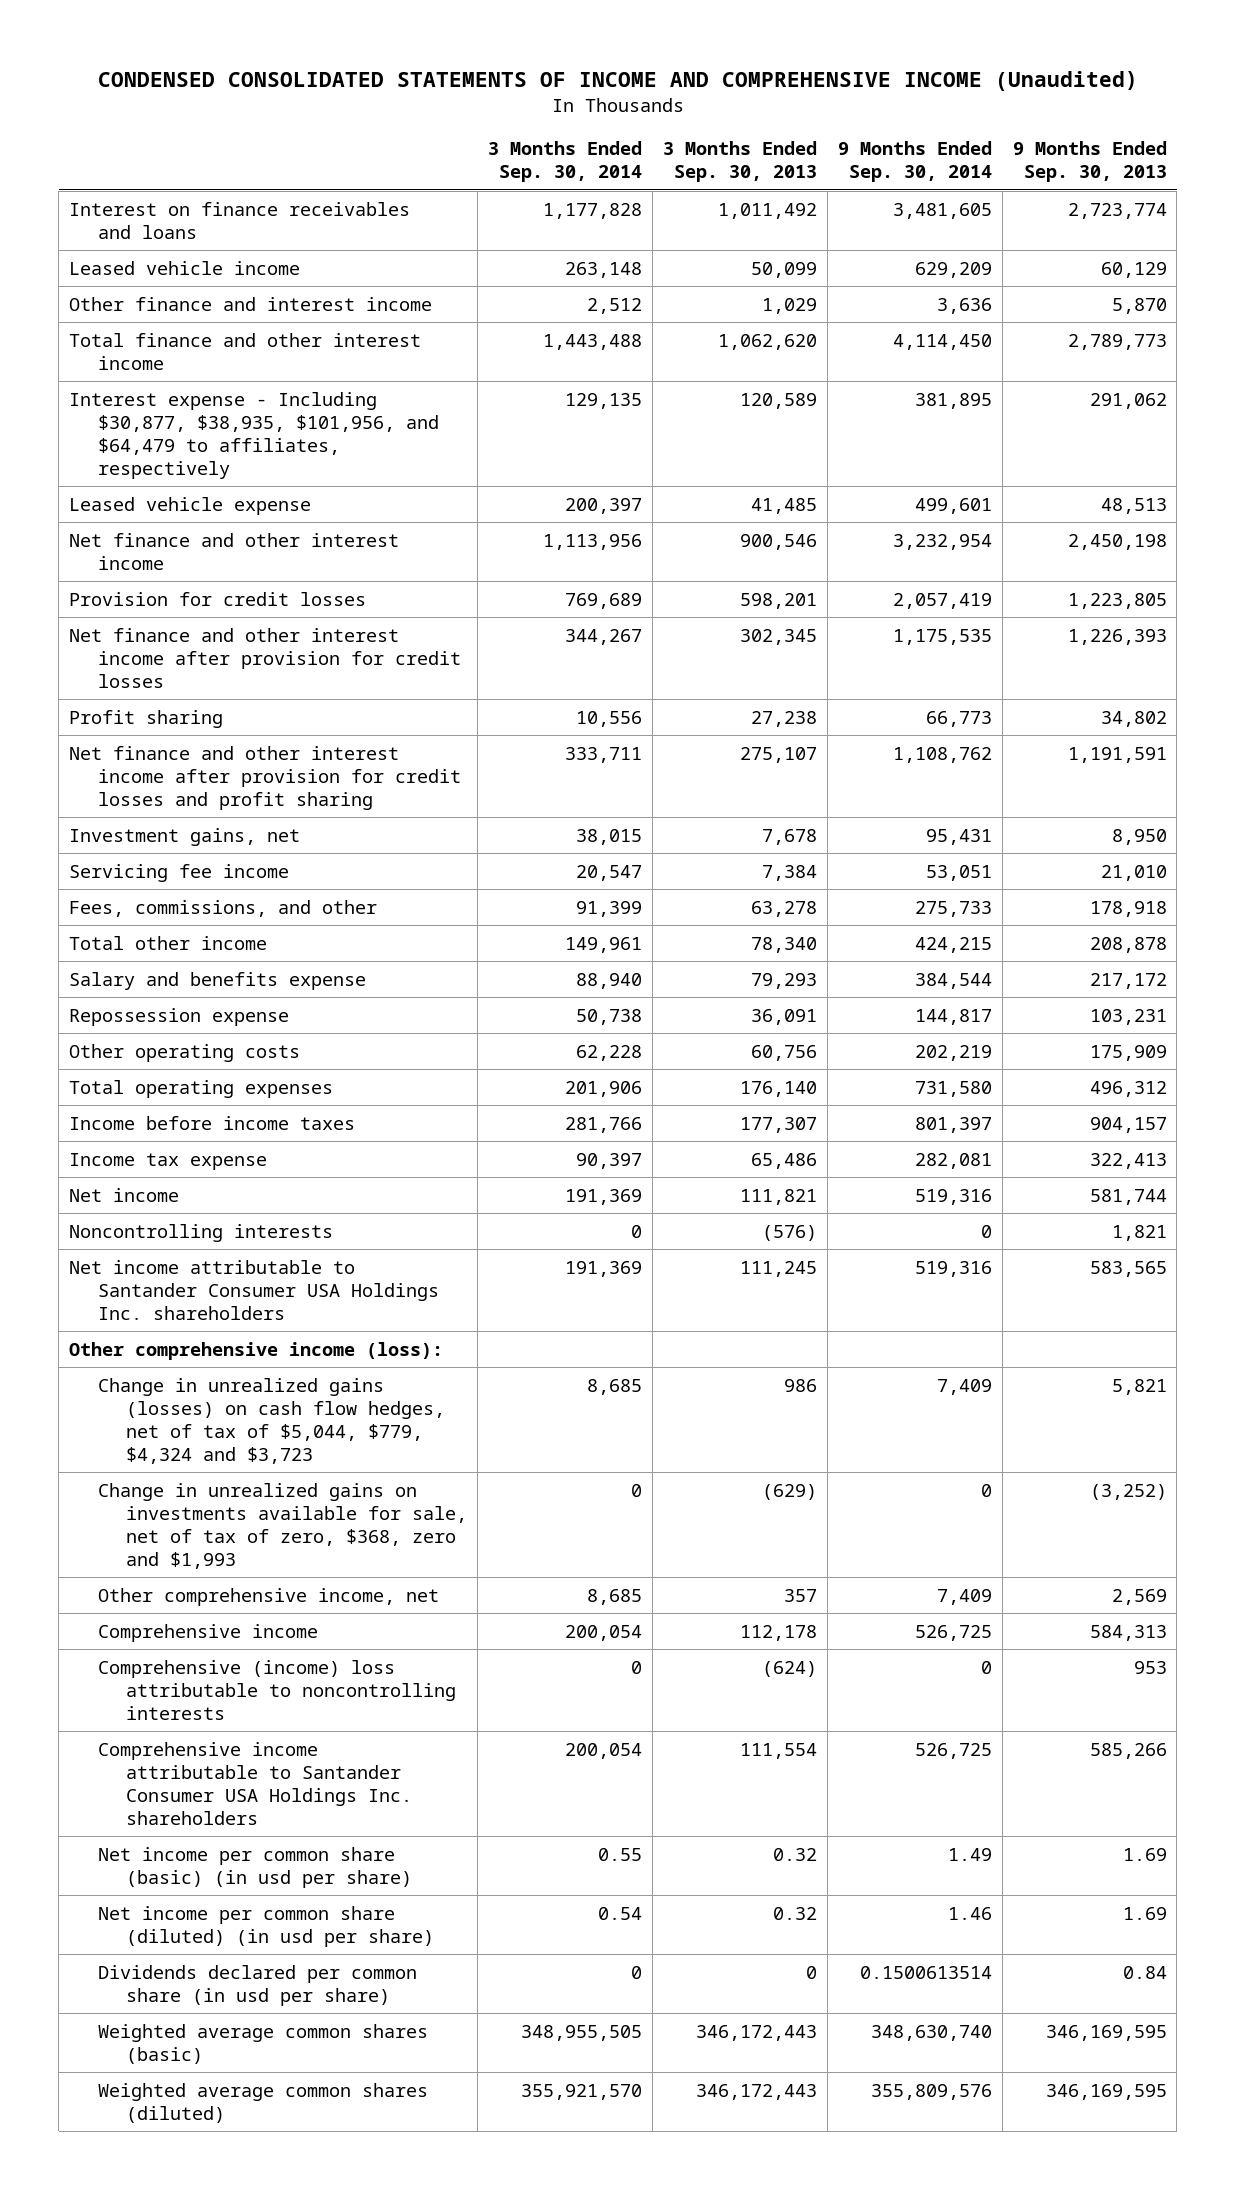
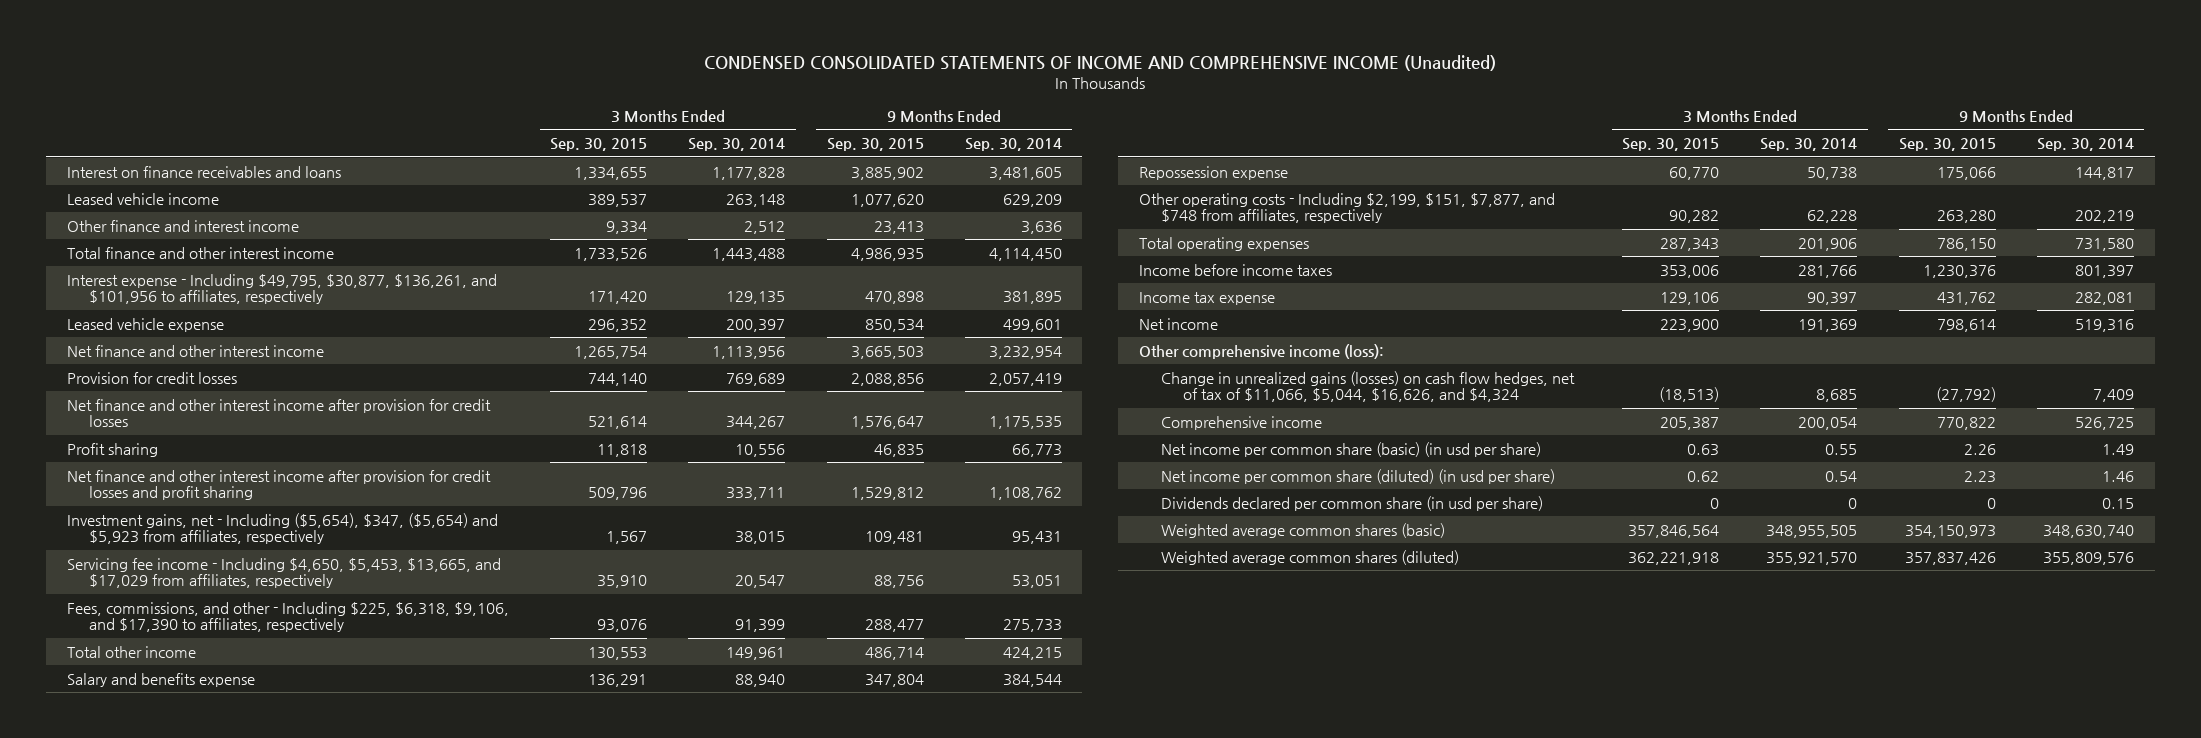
- | 3 Months Ended Sep. 30, 2014 | 3 Months Ended Sep. 30, 2013 | 9 Months Ended Sep. 30, 2014 | 9 Months Ended Sep. 30, 2013
+ | 3 Months Ended Sep. 30, 2015 | 3 Months Ended Sep. 30, 2014 | 9 Months Ended Sep. 30, 2015 | 9 Months Ended Sep. 30, 2014
- Interest expense - Including $30,877, $38,935, $101,956, and $64,479 to affiliates, respectively | 129,135 | 120,589 | 381,895 | 291,062
+ Interest expense - Including $49,795, $30,877, $136,261, and $101,956 to affiliates, respectively | 171,420 | 129,135 | 470,898 | 381,895
- Investment gains, net | 38,015 | 7,678 | 95,431 | 8,950
- Servicing fee income | 20,547 | 7,384 | 53,051 | 21,010
- Fees, commissions, and other | 91,399 | 63,278 | 275,733 | 178,918
+ Investment gains, net - Including ($5,654), $347, ($5,654) and $5,923 from affiliates, respectively | 1,567 | 38,015 | 109,481 | 95,431
+ Servicing fee income - Including $4,650, $5,453, $13,665, and $17,029 from affiliates, respectively | 35,910 | 20,547 | 88,756 | 53,051
+ Fees, commissions, and other - Including $225, $6,318, $9,106, and $17,390 to affiliates, respectively | 93,076 | 91,399 | 288,477 | 275,733
- Other operating costs | 62,228 | 60,756 | 202,219 | 175,909
+ Other operating costs - Including $2,199, $151, $7,877, and $748 from affiliates, respectively | 90,282 | 62,228 | 263,280 | 202,219
- Noncontrolling interests | 0 | (576) | 0 | 1,821
- Net income attributable to Santander Consumer USA Holdings Inc. shareholders | 191,369 | 111,245 | 519,316 | 583,565
- Change in unrealized gains (losses) on cash flow hedges, net of tax of $5,044, $779, $4,324 and $3,723 | 8,685 | 986 | 7,409 | 5,821
- Change in unrealized gains on investments available for sale, net of tax of zero, $368, zero and $1,993 | 0 | (629) | 0 | (3,252)
- Other comprehensive income, net | 8,685 | 357 | 7,409 | 2,569
+ Change in unrealized gains (losses) on cash flow hedges, net of tax of $11,066, $5,044, $16,626, and $4,324 | (18,513) | 8,685 | (27,792) | 7,409
- Comprehensive (income) loss attributable to noncontrolling interests | 0 | (624) | 0 | 953
- Comprehensive income attributable to Santander Consumer USA Holdings Inc. shareholders | 200,054 | 111,554 | 526,725 | 585,266
- Dividends declared per common share (in usd per share) | 0 | 0 | 0.1500613514 | 0.84
+ Dividends declared per common share (in usd per share) | 0 | 0 | 0 | 0.15

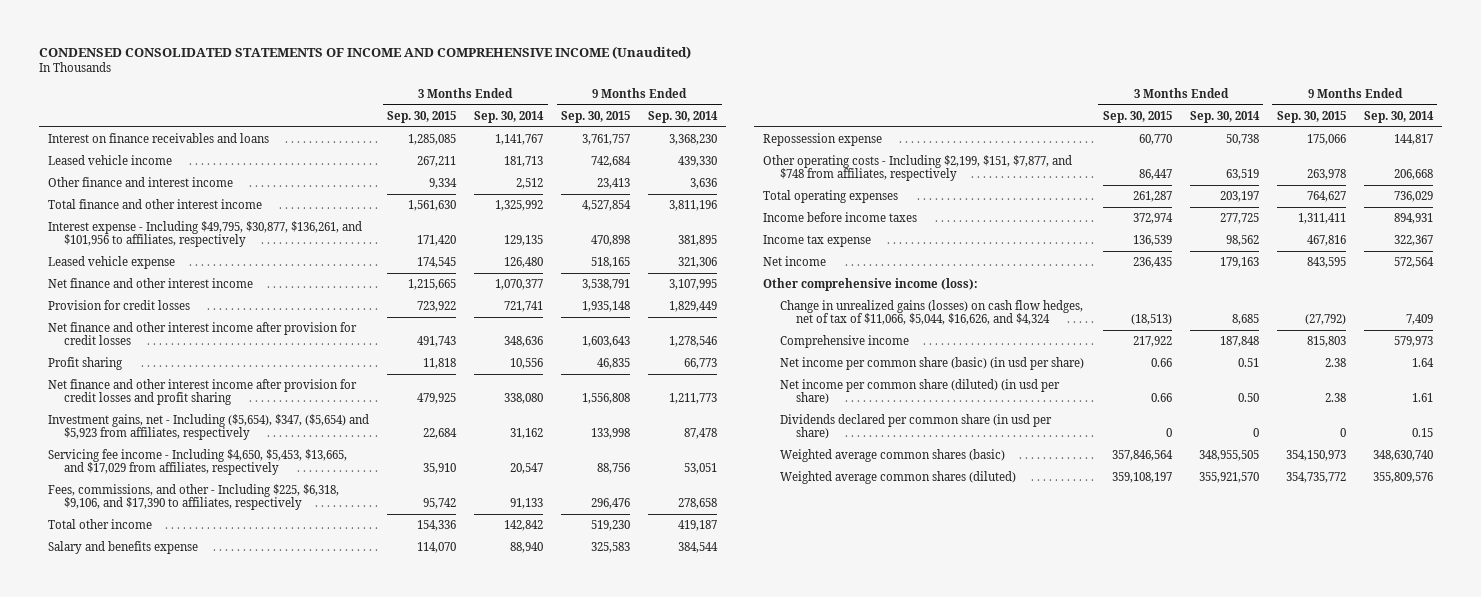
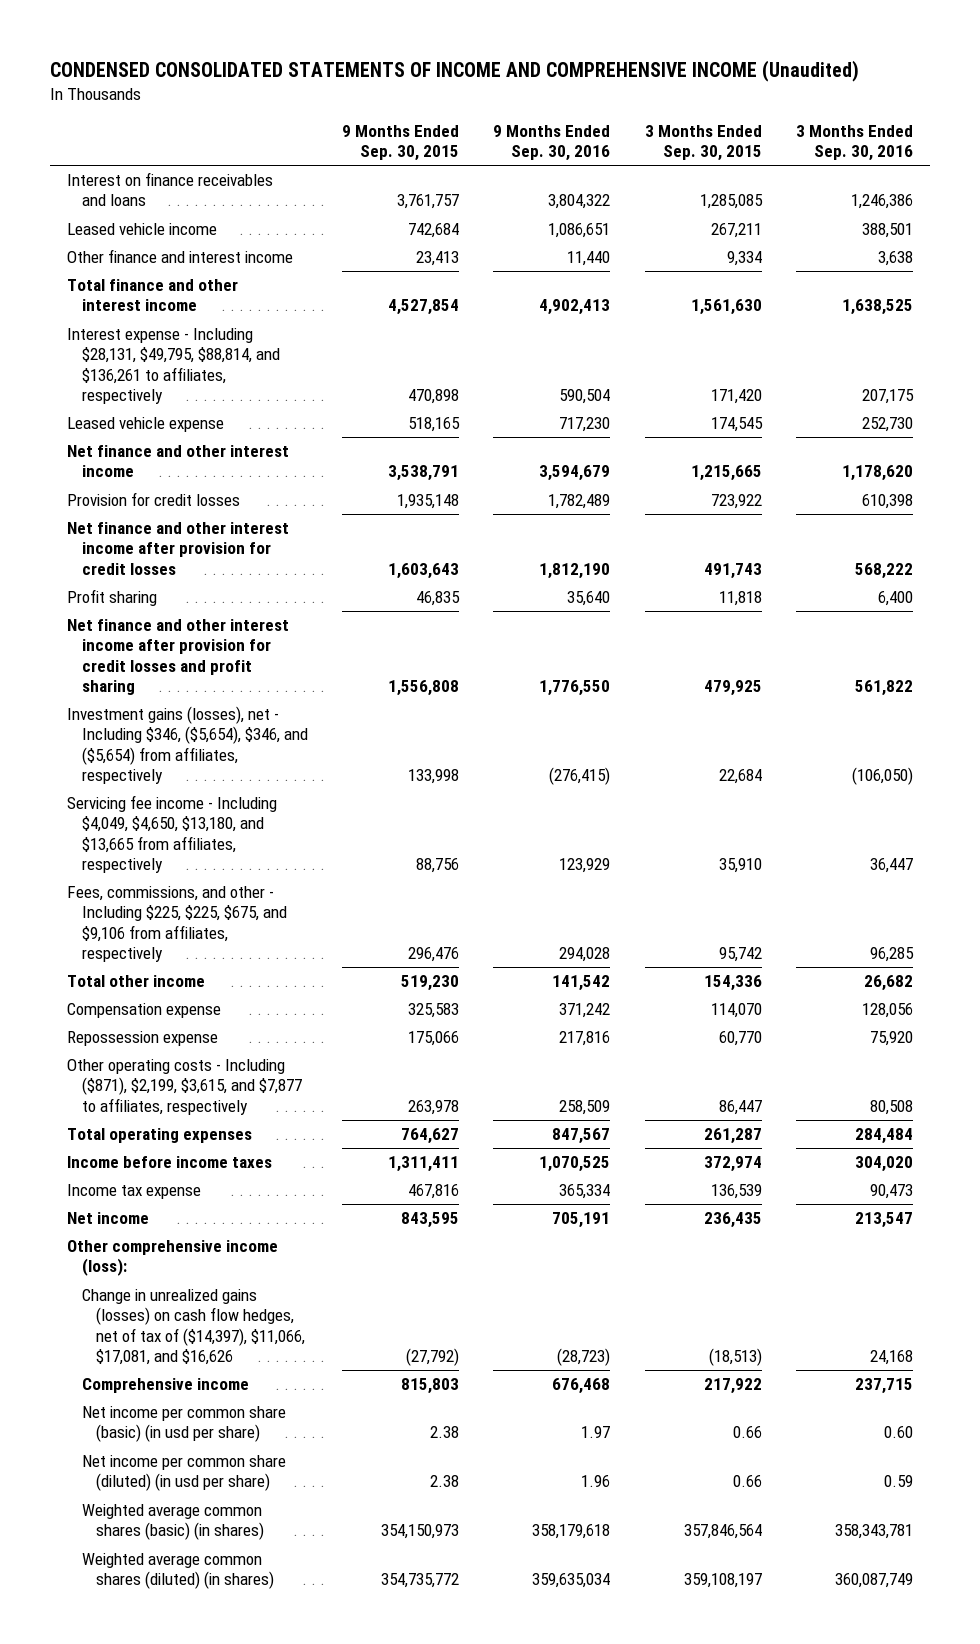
- | 3 Months Ended Sep. 30, 2015 | 3 Months Ended Sep. 30, 2014 | 9 Months Ended Sep. 30, 2015 | 9 Months Ended Sep. 30, 2014
+ | 9 Months Ended Sep. 30, 2015 | 9 Months Ended Sep. 30, 2016 | 3 Months Ended Sep. 30, 2015 | 3 Months Ended Sep. 30, 2016
- Interest expense - Including $49,795, $30,877, $136,261, and $101,956 to affiliates, respectively | 171,420 | 129,135 | 470,898 | 381,895
+ Interest expense - Including $28,131, $49,795, $88,814, and $136,261 to affiliates, respectively | 470,898 | 590,504 | 171,420 | 207,175
- Investment gains, net - Including ($5,654), $347, ($5,654) and $5,923 from affiliates, respectively | 22,684 | 31,162 | 133,998 | 87,478
- Servicing fee income - Including $4,650, $5,453, $13,665, and $17,029 from affiliates, respectively | 35,910 | 20,547 | 88,756 | 53,051
- Fees, commissions, and other - Including $225, $6,318, $9,106, and $17,390 to affiliates, respectively | 95,742 | 91,133 | 296,476 | 278,658
+ Investment gains (losses), net - Including $346, ($5,654), $346, and ($5,654) from affiliates, respectively | 133,998 | (276,415) | 22,684 | (106,050)
+ Servicing fee income - Including $4,049, $4,650, $13,180, and $13,665 from affiliates, respectively | 88,756 | 123,929 | 35,910 | 36,447
+ Fees, commissions, and other - Including $225, $225, $675, and $9,106 from affiliates, respectively | 296,476 | 294,028 | 95,742 | 96,285
- Salary and benefits expense | 114,070 | 88,940 | 325,583 | 384,544
+ Compensation expense | 325,583 | 371,242 | 114,070 | 128,056
- Other operating costs - Including $2,199, $151, $7,877, and $748 from affiliates, respectively | 86,447 | 63,519 | 263,978 | 206,668
+ Other operating costs - Including ($871), $2,199, $3,615, and $7,877 to affiliates, respectively | 263,978 | 258,509 | 86,447 | 80,508
- Change in unrealized gains (losses) on cash flow hedges, net of tax of $11,066, $5,044, $16,626, and $4,324 | (18,513) | 8,685 | (27,792) | 7,409
+ Change in unrealized gains (losses) on cash flow hedges, net of tax of ($14,397), $11,066, $17,081, and $16,626 | (27,792) | (28,723) | (18,513) | 24,168
- Dividends declared per common share (in usd per share) | 0 | 0 | 0 | 0.15
- Weighted average common shares (basic) | 357,846,564 | 348,955,505 | 354,150,973 | 348,630,740
- Weighted average common shares (diluted) | 359,108,197 | 355,921,570 | 354,735,772 | 355,809,576
+ Weighted average common shares (basic) (in shares) | 354,150,973 | 358,179,618 | 357,846,564 | 358,343,781
+ Weighted average common shares (diluted) (in shares) | 354,735,772 | 359,635,034 | 359,108,197 | 360,087,749

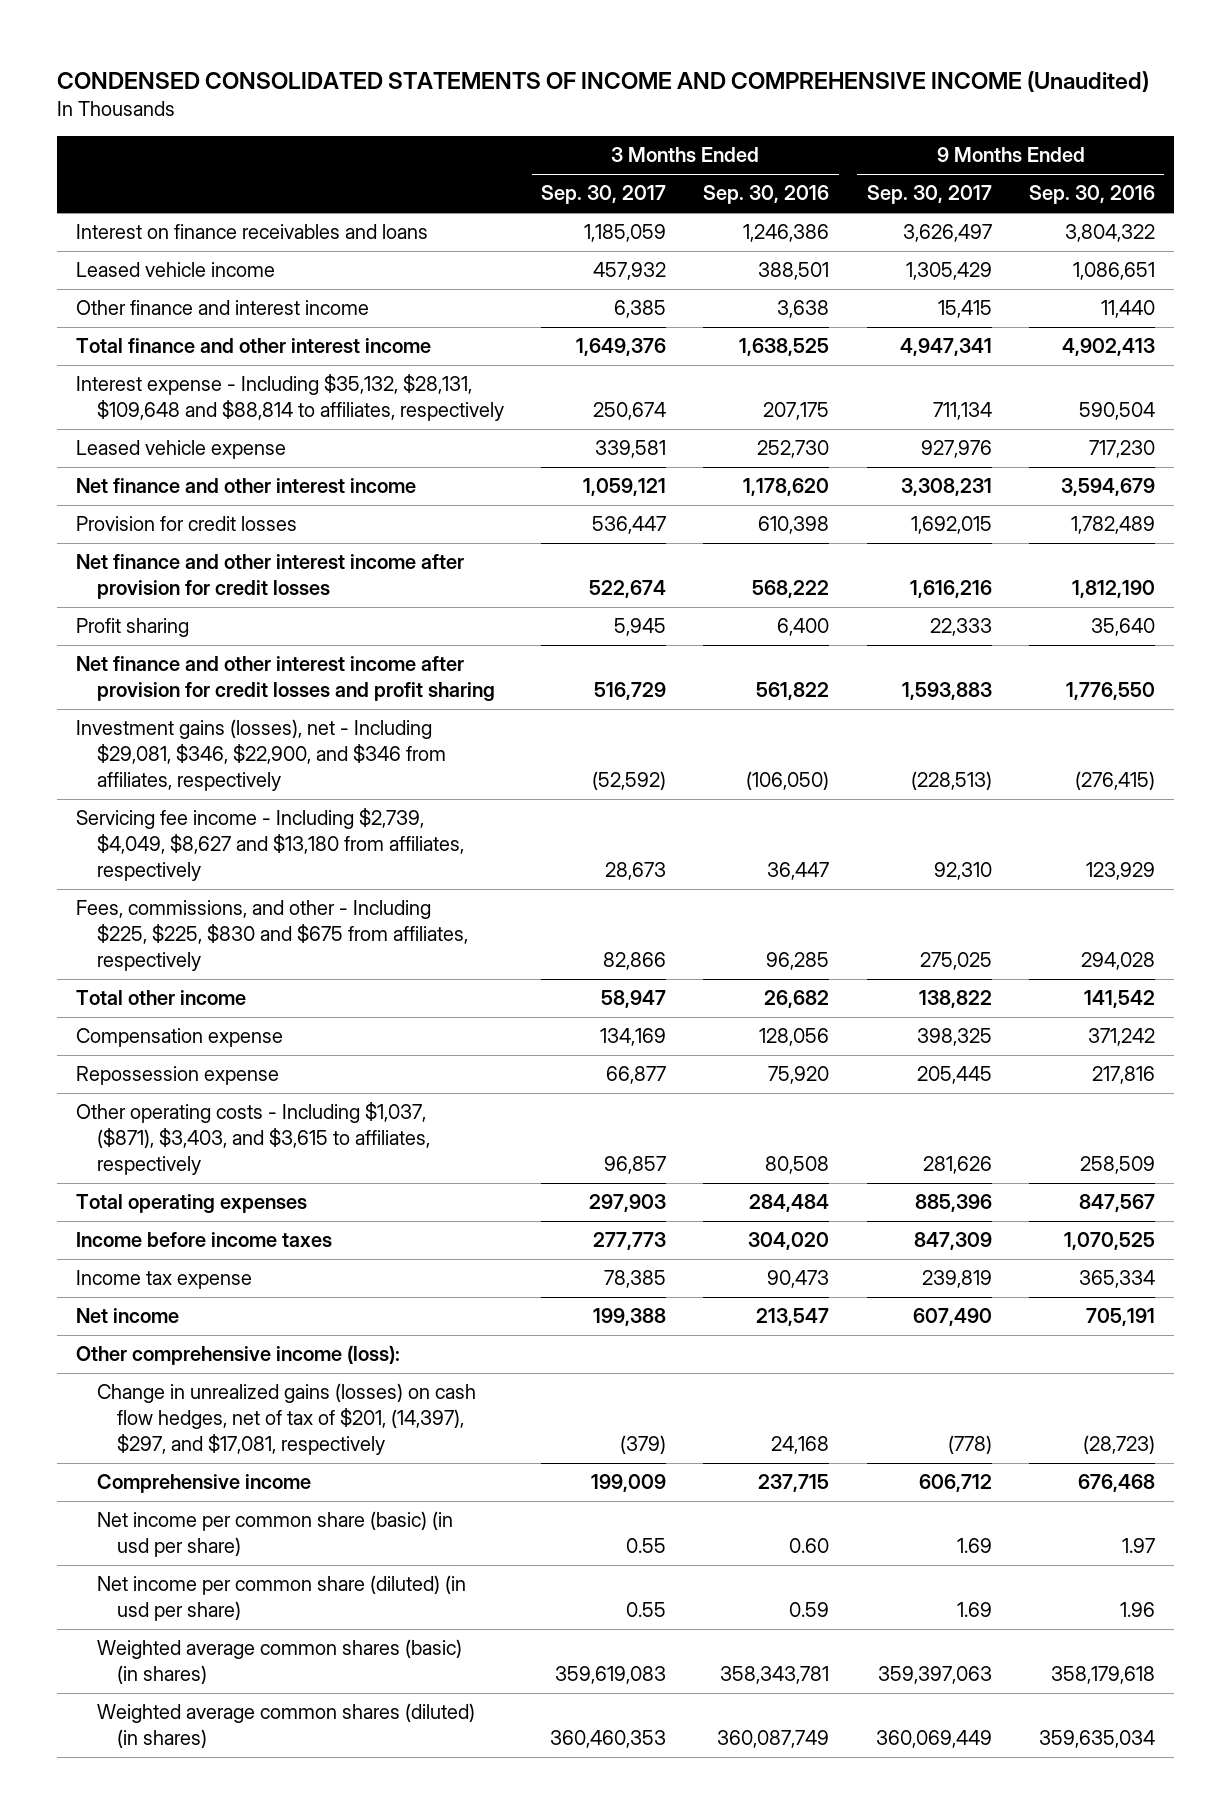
- | 9 Months Ended Sep. 30, 2015 | 9 Months Ended Sep. 30, 2016 | 3 Months Ended Sep. 30, 2015 | 3 Months Ended Sep. 30, 2016
+ | 3 Months Ended Sep. 30, 2017 | 3 Months Ended Sep. 30, 2016 | 9 Months Ended Sep. 30, 2017 | 9 Months Ended Sep. 30, 2016
- Interest expense - Including $28,131, $49,795, $88,814, and $136,261 to affiliates, respectively | 470,898 | 590,504 | 171,420 | 207,175
+ Interest expense - Including $35,132, $28,131, $109,648 and $88,814 to affiliates, respectively | 250,674 | 207,175 | 711,134 | 590,504
- Investment gains (losses), net - Including $346, ($5,654), $346, and ($5,654) from affiliates, respectively | 133,998 | (276,415) | 22,684 | (106,050)
- Servicing fee income - Including $4,049, $4,650, $13,180, and $13,665 from affiliates, respectively | 88,756 | 123,929 | 35,910 | 36,447
- Fees, commissions, and other - Including $225, $225, $675, and $9,106 from affiliates, respectively | 296,476 | 294,028 | 95,742 | 96,285
+ Investment gains (losses), net - Including $29,081, $346, $22,900, and $346 from affiliates, respectively | (52,592) | (106,050) | (228,513) | (276,415)
+ Servicing fee income - Including $2,739, $4,049, $8,627 and $13,180 from affiliates, respectively | 28,673 | 36,447 | 92,310 | 123,929
+ Fees, commissions, and other - Including $225, $225, $830 and $675 from affiliates, respectively | 82,866 | 96,285 | 275,025 | 294,028
- Other operating costs - Including ($871), $2,199, $3,615, and $7,877 to affiliates, respectively | 263,978 | 258,509 | 86,447 | 80,508
+ Other operating costs - Including $1,037, ($871), $3,403, and $3,615 to affiliates, respectively | 96,857 | 80,508 | 281,626 | 258,509
- Change in unrealized gains (losses) on cash flow hedges, net of tax of ($14,397), $11,066, $17,081, and $16,626 | (27,792) | (28,723) | (18,513) | 24,168
+ Change in unrealized gains (losses) on cash flow hedges, net of tax of $201, (14,397), $297, and $17,081, respectively | (379) | 24,168 | (778) | (28,723)

